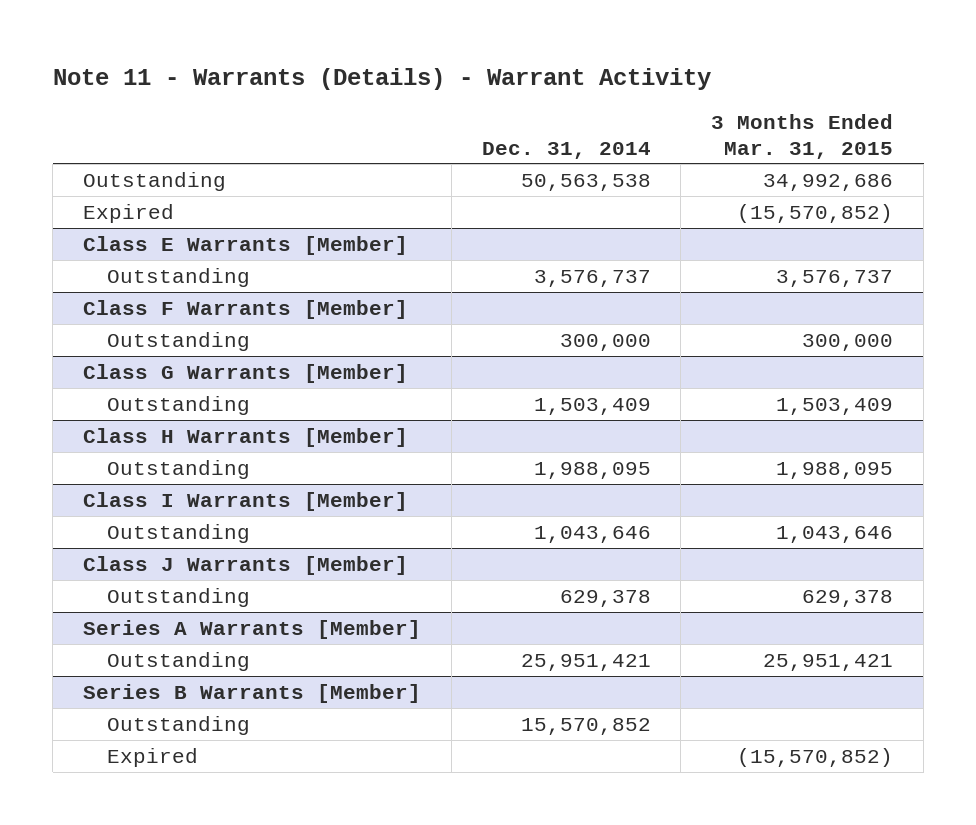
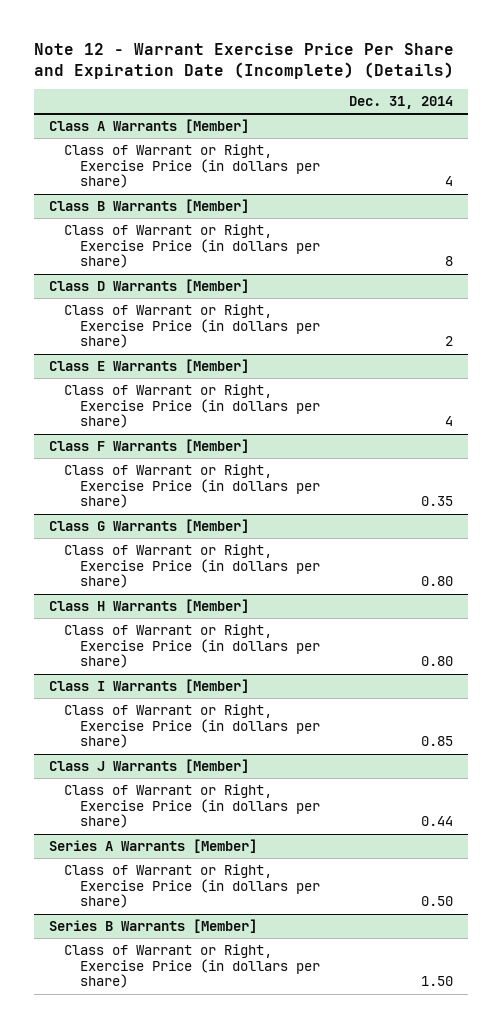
- Note 11 - Warrants (Details) - Warrant Activity
+ Note 12 - Warrant Exercise Price Per Share and Expiration Date (Incomplete) (Details)
- | Dec. 31, 2014 | 3 Months Ended Mar. 31, 2015
+ | Dec. 31, 2014
- Outstanding | 50,563,538 | 34,992,686
- Expired | | (15,570,852)
+ Class A Warrants [Member]
+ Class of Warrant or Right, Exercise Price (in dollars per share) | 4
+ Class B Warrants [Member]
+ Class of Warrant or Right, Exercise Price (in dollars per share) | 8
+ Class D Warrants [Member]
+ Class of Warrant or Right, Exercise Price (in dollars per share) | 2
@ Class E Warrants [Member]
- Outstanding | 3,576,737 | 3,576,737
+ Class of Warrant or Right, Exercise Price (in dollars per share) | 4
@ Class F Warrants [Member]
- Outstanding | 300,000 | 300,000
+ Class of Warrant or Right, Exercise Price (in dollars per share) | 0.35
@ Class G Warrants [Member]
- Outstanding | 1,503,409 | 1,503,409
+ Class of Warrant or Right, Exercise Price (in dollars per share) | 0.80
@ Class H Warrants [Member]
- Outstanding | 1,988,095 | 1,988,095
+ Class of Warrant or Right, Exercise Price (in dollars per share) | 0.80
@ Class I Warrants [Member]
- Outstanding | 1,043,646 | 1,043,646
+ Class of Warrant or Right, Exercise Price (in dollars per share) | 0.85
@ Class J Warrants [Member]
- Outstanding | 629,378 | 629,378
+ Class of Warrant or Right, Exercise Price (in dollars per share) | 0.44
@ Series A Warrants [Member]
- Outstanding | 25,951,421 | 25,951,421
+ Class of Warrant or Right, Exercise Price (in dollars per share) | 0.50
@ Series B Warrants [Member]
- Outstanding | 15,570,852 |
- Expired | | (15,570,852)
+ Class of Warrant or Right, Exercise Price (in dollars per share) | 1.50

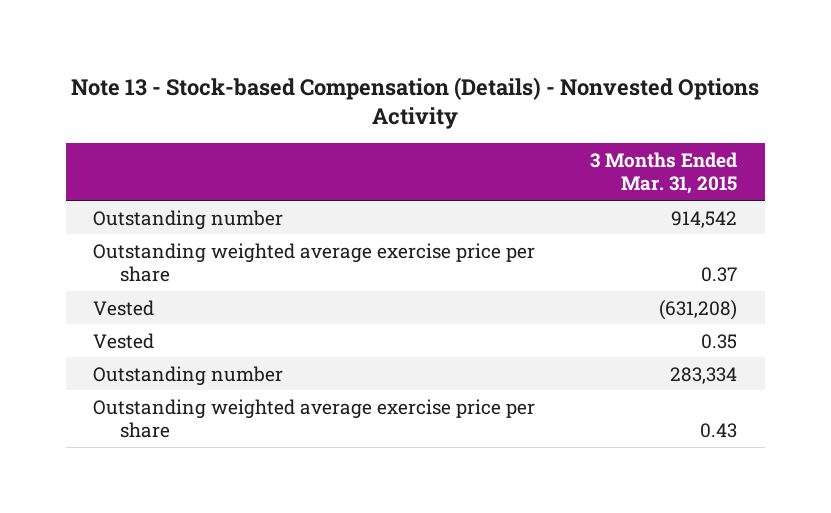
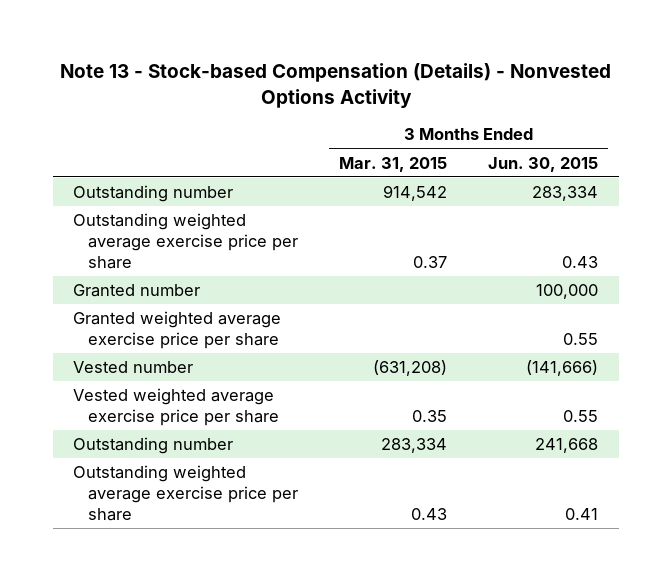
- | 3 Months Ended Mar. 31, 2015
+ | 3 Months Ended Mar. 31, 2015 | 3 Months Ended Jun. 30, 2015
- Vested | (631,208)
- Vested | 0.35
+ Granted number | | 100,000
+ Granted weighted average exercise price per share | | 0.55
+ Vested number | (631,208) | (141,666)
+ Vested weighted average exercise price per share | 0.35 | 0.55

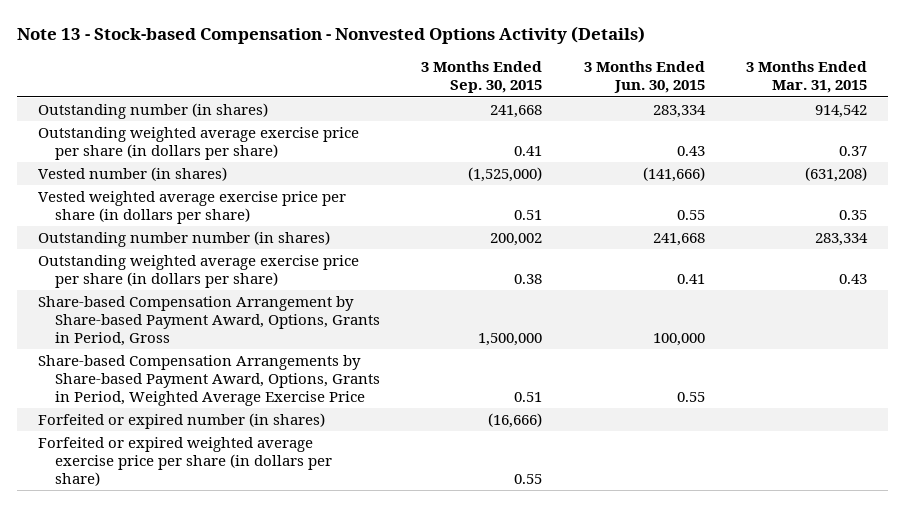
- Note 13 - Stock-based Compensation (Details) - Nonvested Options Activity
+ Note 13 - Stock-based Compensation - Nonvested Options Activity (Details)
- | 3 Months Ended Mar. 31, 2015 | 3 Months Ended Jun. 30, 2015
+ | 3 Months Ended Sep. 30, 2015 | 3 Months Ended Jun. 30, 2015 | 3 Months Ended Mar. 31, 2015
- Outstanding number | 914,542 | 283,334
- Outstanding weighted average exercise price per share | 0.37 | 0.43
- Granted number | | 100,000
- Granted weighted average exercise price per share | | 0.55
- Vested number | (631,208) | (141,666)
- Vested weighted average exercise price per share | 0.35 | 0.55
- Outstanding number | 283,334 | 241,668
- Outstanding weighted average exercise price per share | 0.43 | 0.41
+ Outstanding number (in shares) | 241,668 | 283,334 | 914,542
+ Outstanding weighted average exercise price per share (in dollars per share) | 0.41 | 0.43 | 0.37
+ Vested number (in shares) | (1,525,000) | (141,666) | (631,208)
+ Vested weighted average exercise price per share (in dollars per share) | 0.51 | 0.55 | 0.35
+ Outstanding number number (in shares) | 200,002 | 241,668 | 283,334
+ Outstanding weighted average exercise price per share (in dollars per share) | 0.38 | 0.41 | 0.43
+ Share-based Compensation Arrangement by Share-based Payment Award, Options, Grants in Period, Gross | 1,500,000 | 100,000 |
+ Share-based Compensation Arrangements by Share-based Payment Award, Options, Grants in Period, Weighted Average Exercise Price | 0.51 | 0.55 |
+ Forfeited or expired number (in shares) | (16,666) | |
+ Forfeited or expired weighted average exercise price per share (in dollars per share) | 0.55 | |

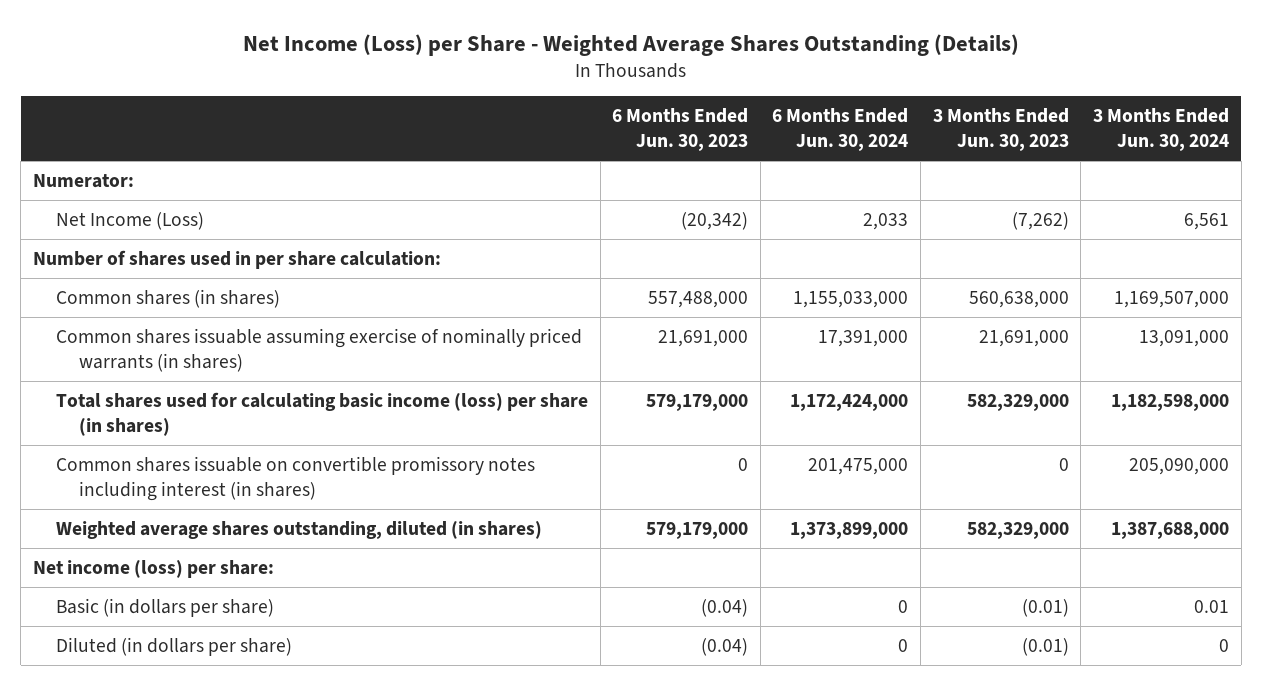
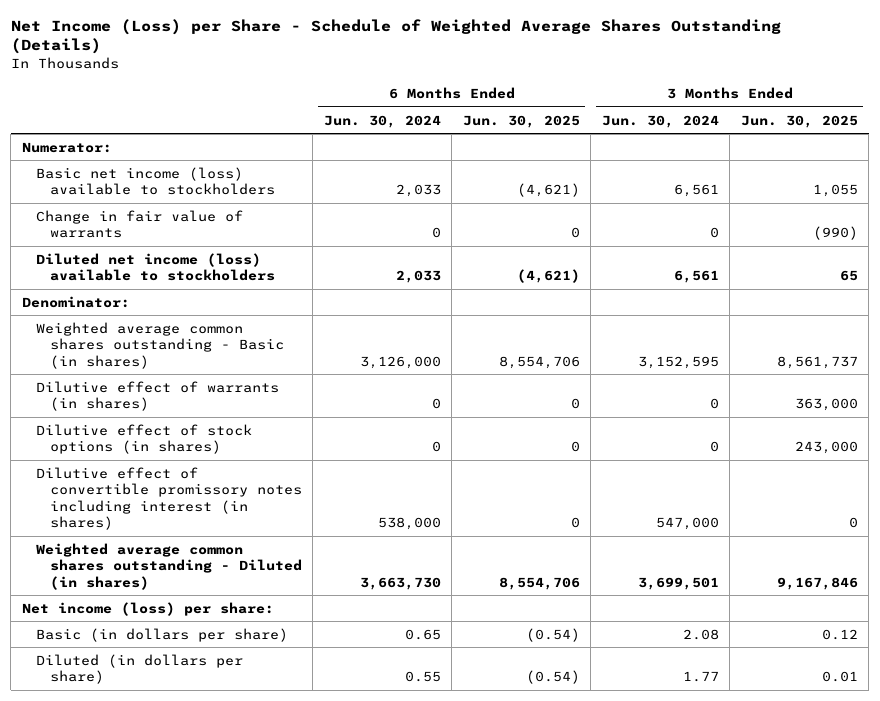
- Net Income (Loss) per Share - Weighted Average Shares Outstanding (Details)
+ Net Income (Loss) per Share - Schedule of Weighted Average Shares Outstanding (Details)
- | 6 Months Ended Jun. 30, 2023 | 6 Months Ended Jun. 30, 2024 | 3 Months Ended Jun. 30, 2023 | 3 Months Ended Jun. 30, 2024
+ | 6 Months Ended Jun. 30, 2024 | 6 Months Ended Jun. 30, 2025 | 3 Months Ended Jun. 30, 2024 | 3 Months Ended Jun. 30, 2025
- Net Income (Loss) | (20,342) | 2,033 | (7,262) | 6,561
- Number of shares used in per share calculation:
- Common shares (in shares) | 557,488,000 | 1,155,033,000 | 560,638,000 | 1,169,507,000
- Common shares issuable assuming exercise of nominally priced warrants (in shares) | 21,691,000 | 17,391,000 | 21,691,000 | 13,091,000
- Total shares used for calculating basic income (loss) per share (in shares) | 579,179,000 | 1,172,424,000 | 582,329,000 | 1,182,598,000
- Common shares issuable on convertible promissory notes including interest (in shares) | 0 | 201,475,000 | 0 | 205,090,000
- Weighted average shares outstanding, diluted (in shares) | 579,179,000 | 1,373,899,000 | 582,329,000 | 1,387,688,000
+ Basic net income (loss) available to stockholders | 2,033 | (4,621) | 6,561 | 1,055
+ Change in fair value of warrants | 0 | 0 | 0 | (990)
+ Diluted net income (loss) available to stockholders | 2,033 | (4,621) | 6,561 | 65
+ Denominator:
+ Weighted average common shares outstanding - Basic (in shares) | 3,126,000 | 8,554,706 | 3,152,595 | 8,561,737
+ Dilutive effect of warrants (in shares) | 0 | 0 | 0 | 363,000
+ Dilutive effect of stock options (in shares) | 0 | 0 | 0 | 243,000
+ Dilutive effect of convertible promissory notes including interest (in shares) | 538,000 | 0 | 547,000 | 0
+ Weighted average common shares outstanding - Diluted (in shares) | 3,663,730 | 8,554,706 | 3,699,501 | 9,167,846
- Basic (in dollars per share) | (0.04) | 0 | (0.01) | 0.01
- Diluted (in dollars per share) | (0.04) | 0 | (0.01) | 0
+ Basic (in dollars per share) | 0.65 | (0.54) | 2.08 | 0.12
+ Diluted (in dollars per share) | 0.55 | (0.54) | 1.77 | 0.01

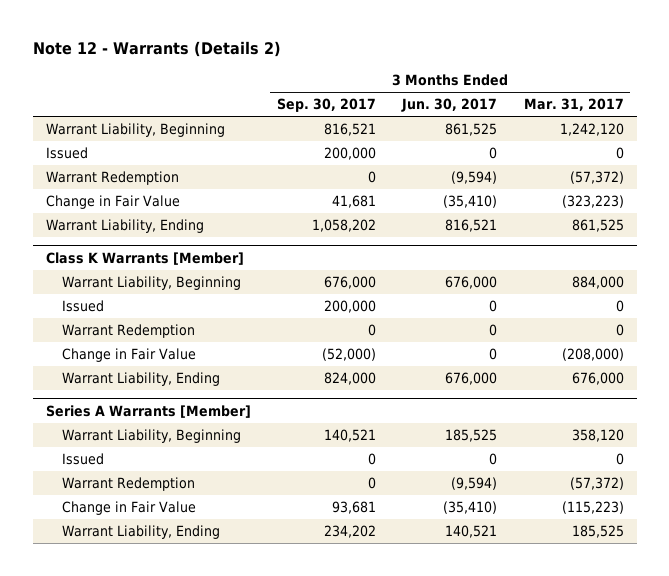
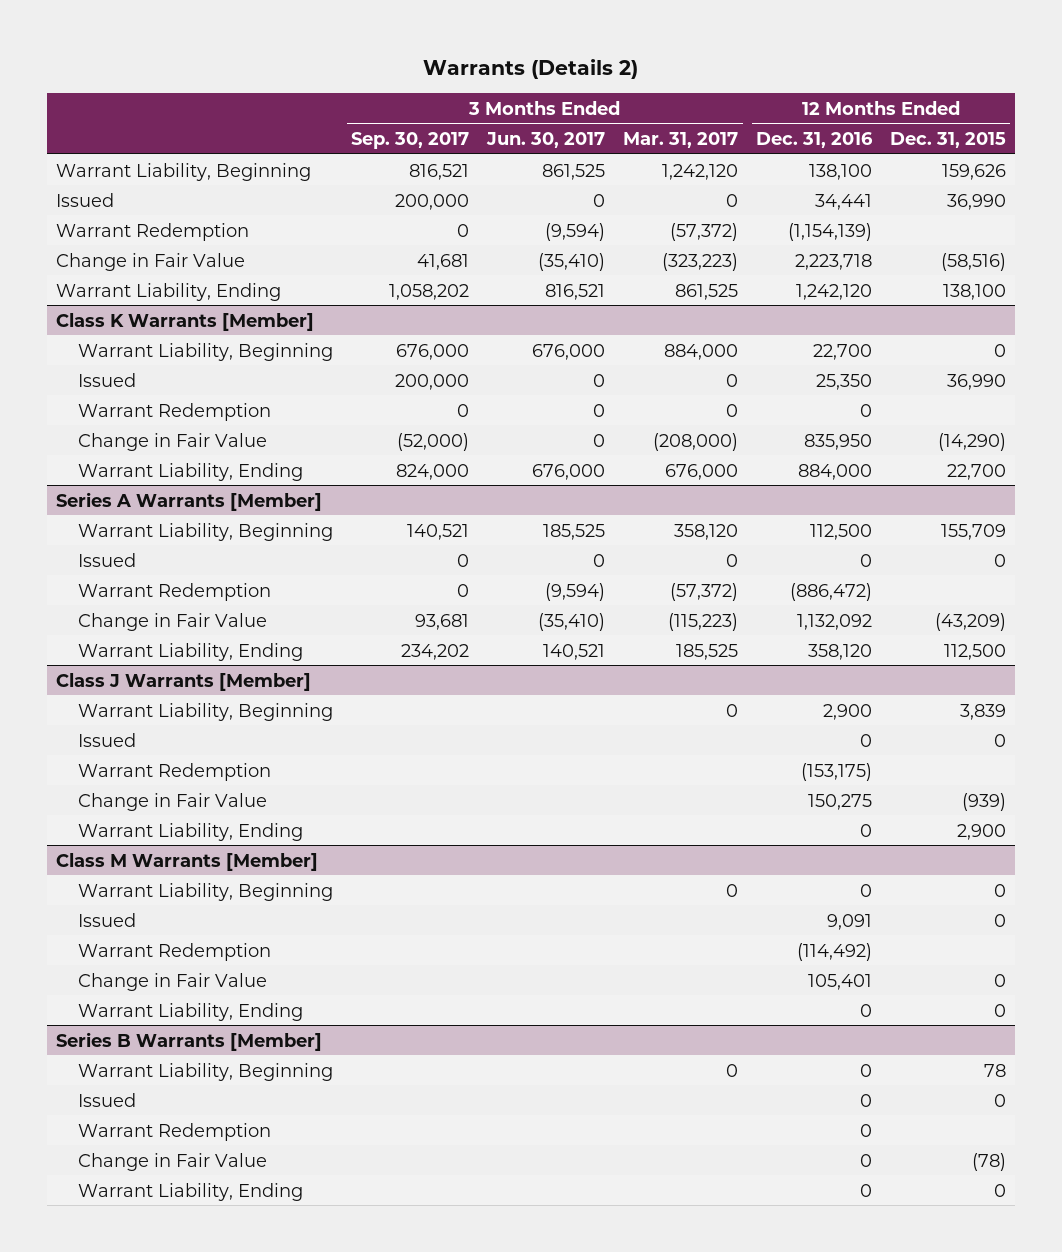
- Note 12 - Warrants (Details 2)
+ Warrants (Details 2)
- | 3 Months Ended Sep. 30, 2017 | 3 Months Ended Jun. 30, 2017 | 3 Months Ended Mar. 31, 2017
+ | 3 Months Ended Sep. 30, 2017 | 3 Months Ended Jun. 30, 2017 | 3 Months Ended Mar. 31, 2017 | 12 Months Ended Dec. 31, 2016 | 12 Months Ended Dec. 31, 2015
+ Class J Warrants [Member]
+ Warrant Liability, Beginning | | | 0 | 2,900 | 3,839
+ Issued | | | | 0 | 0
+ Warrant Redemption | | | | (153,175) |
+ Change in Fair Value | | | | 150,275 | (939)
+ Warrant Liability, Ending | | | | 0 | 2,900
+ Class M Warrants [Member]
+ Warrant Liability, Beginning | | | 0 | 0 | 0
+ Issued | | | | 9,091 | 0
+ Warrant Redemption | | | | (114,492) |
+ Change in Fair Value | | | | 105,401 | 0
+ Warrant Liability, Ending | | | | 0 | 0
+ Series B Warrants [Member]
+ Warrant Liability, Beginning | | | 0 | 0 | 78
+ Issued | | | | 0 | 0
+ Warrant Redemption | | | | 0 |
+ Change in Fair Value | | | | 0 | (78)
+ Warrant Liability, Ending | | | | 0 | 0

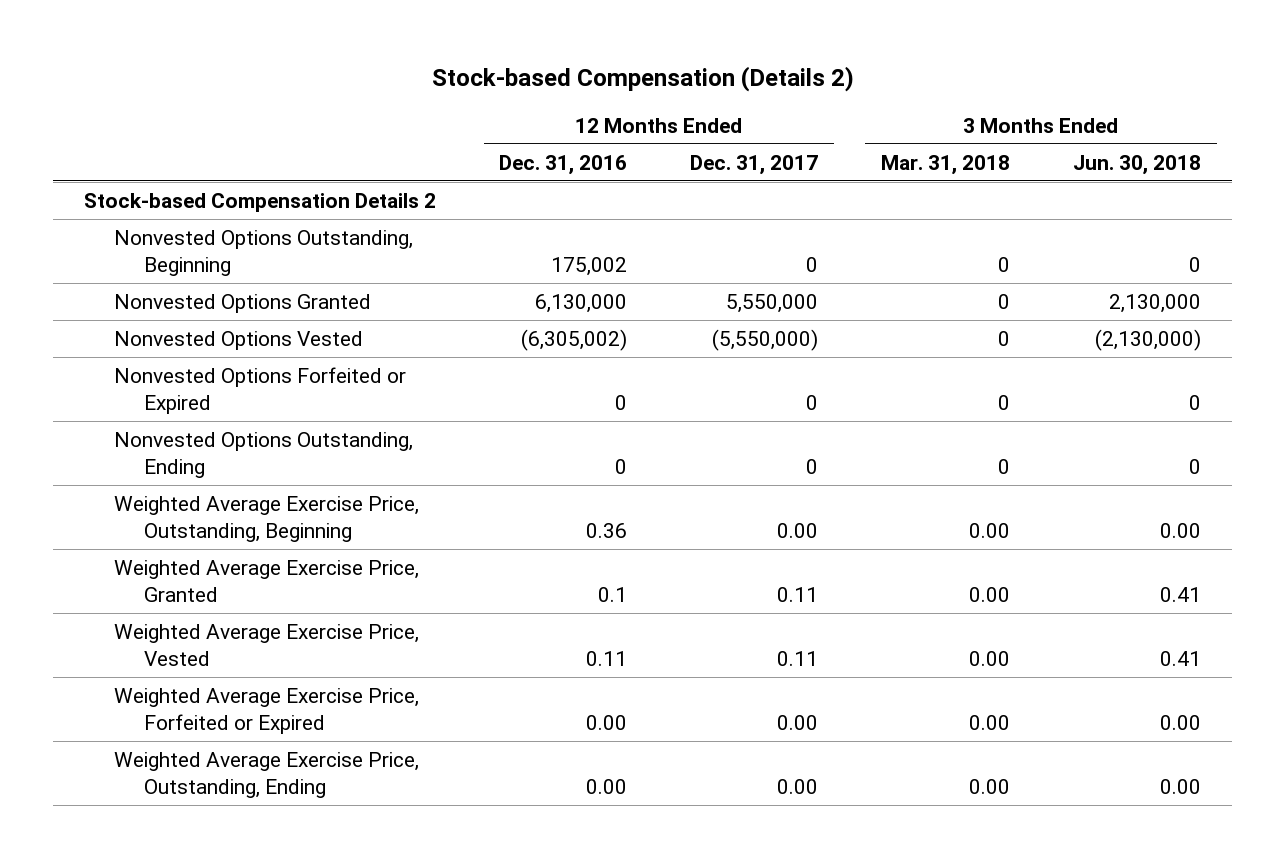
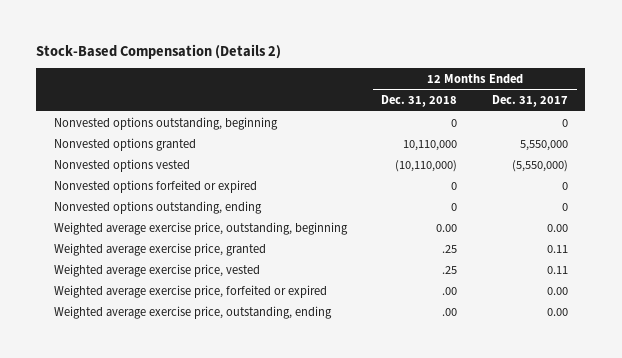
- Stock-based Compensation (Details 2)
+ Stock-Based Compensation (Details 2)
- | 12 Months Ended Dec. 31, 2016 | 12 Months Ended Dec. 31, 2017 | 3 Months Ended Mar. 31, 2018 | 3 Months Ended Jun. 30, 2018
+ | 12 Months Ended Dec. 31, 2018 | 12 Months Ended Dec. 31, 2017
- Stock-based Compensation Details 2
- Nonvested Options Outstanding, Beginning | 175,002 | 0 | 0 | 0
- Nonvested Options Granted | 6,130,000 | 5,550,000 | 0 | 2,130,000
- Nonvested Options Vested | (6,305,002) | (5,550,000) | 0 | (2,130,000)
- Nonvested Options Forfeited or Expired | 0 | 0 | 0 | 0
- Nonvested Options Outstanding, Ending | 0 | 0 | 0 | 0
- Weighted Average Exercise Price, Outstanding, Beginning | 0.36 | 0.00 | 0.00 | 0.00
- Weighted Average Exercise Price, Granted | 0.1 | 0.11 | 0.00 | 0.41
- Weighted Average Exercise Price, Vested | 0.11 | 0.11 | 0.00 | 0.41
- Weighted Average Exercise Price, Forfeited or Expired | 0.00 | 0.00 | 0.00 | 0.00
- Weighted Average Exercise Price, Outstanding, Ending | 0.00 | 0.00 | 0.00 | 0.00
+ Nonvested options outstanding, beginning | 0 | 0
+ Nonvested options granted | 10,110,000 | 5,550,000
+ Nonvested options vested | (10,110,000) | (5,550,000)
+ Nonvested options forfeited or expired | 0 | 0
+ Nonvested options outstanding, ending | 0 | 0
+ Weighted average exercise price, outstanding, beginning | 0.00 | 0.00
+ Weighted average exercise price, granted | .25 | 0.11
+ Weighted average exercise price, vested | .25 | 0.11
+ Weighted average exercise price, forfeited or expired | .00 | 0.00
+ Weighted average exercise price, outstanding, ending | .00 | 0.00

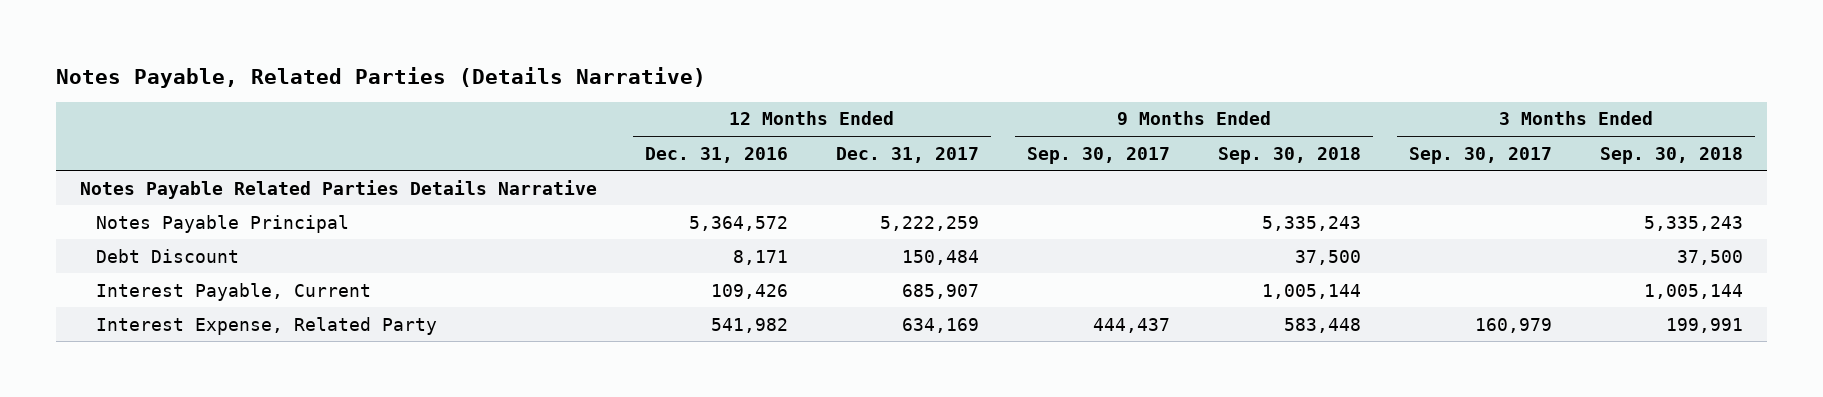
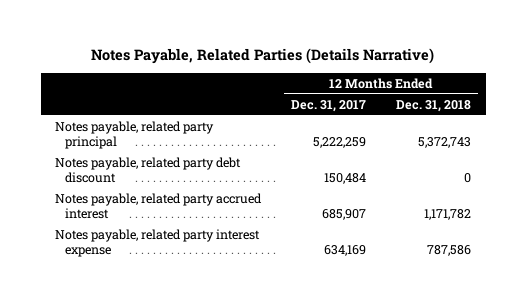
- | 12 Months Ended Dec. 31, 2016 | 12 Months Ended Dec. 31, 2017 | 9 Months Ended Sep. 30, 2017 | 9 Months Ended Sep. 30, 2018 | 3 Months Ended Sep. 30, 2017 | 3 Months Ended Sep. 30, 2018
+ | 12 Months Ended Dec. 31, 2017 | 12 Months Ended Dec. 31, 2018
- Notes Payable Related Parties Details Narrative
- Notes Payable Principal | 5,364,572 | 5,222,259 | | 5,335,243 | | 5,335,243
- Debt Discount | 8,171 | 150,484 | | 37,500 | | 37,500
- Interest Payable, Current | 109,426 | 685,907 | | 1,005,144 | | 1,005,144
- Interest Expense, Related Party | 541,982 | 634,169 | 444,437 | 583,448 | 160,979 | 199,991
+ Notes payable, related party principal | 5,222,259 | 5,372,743
+ Notes payable, related party debt discount | 150,484 | 0
+ Notes payable, related party accrued interest | 685,907 | 1,171,782
+ Notes payable, related party interest expense | 634,169 | 787,586

